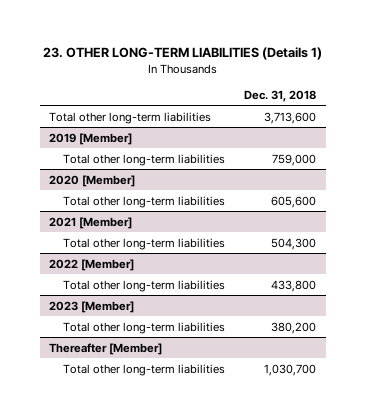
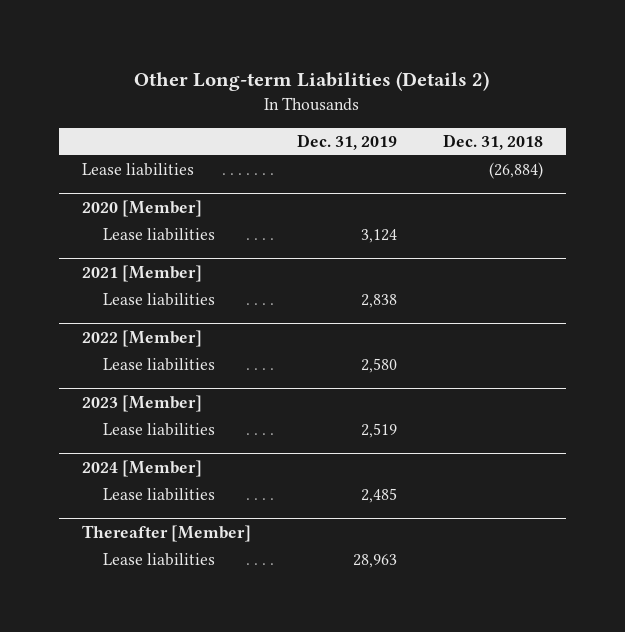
- 23. OTHER LONG-TERM LIABILITIES (Details 1)
+ Other Long-term Liabilities (Details 2)
- | Dec. 31, 2018
+ | Dec. 31, 2019 | Dec. 31, 2018
- Total other long-term liabilities | 3,713,600
- 2019 [Member]
- Total other long-term liabilities | 759,000
+ Lease liabilities | | (26,884)
@ 2020 [Member]
- Total other long-term liabilities | 605,600
+ Lease liabilities | 3,124 |
@ 2021 [Member]
- Total other long-term liabilities | 504,300
+ Lease liabilities | 2,838 |
@ 2022 [Member]
- Total other long-term liabilities | 433,800
+ Lease liabilities | 2,580 |
@ 2023 [Member]
- Total other long-term liabilities | 380,200
+ Lease liabilities | 2,519 |
+ 2024 [Member]
+ Lease liabilities | 2,485 |
@ Thereafter [Member]
- Total other long-term liabilities | 1,030,700
+ Lease liabilities | 28,963 |

